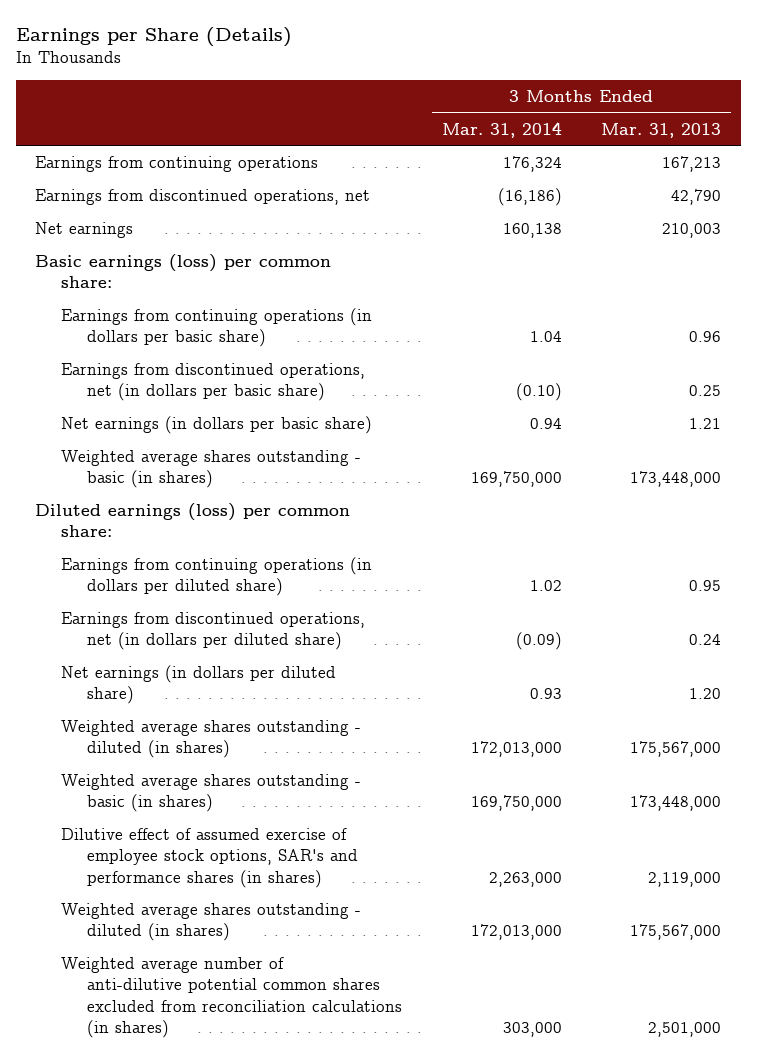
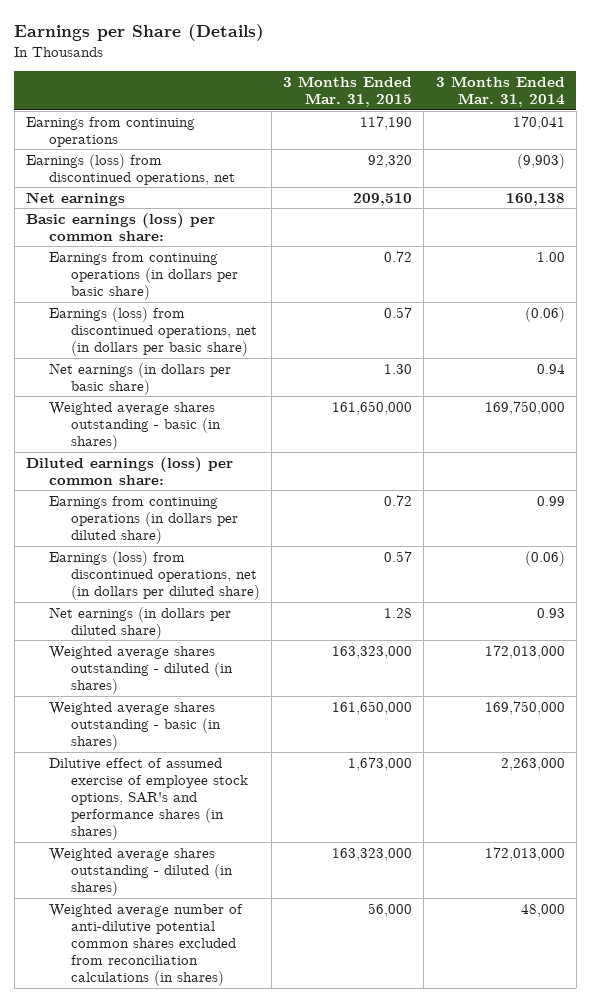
- | 3 Months Ended Mar. 31, 2014 | 3 Months Ended Mar. 31, 2013
+ | 3 Months Ended Mar. 31, 2015 | 3 Months Ended Mar. 31, 2014
- Earnings from continuing operations | 176,324 | 167,213
- Earnings from discontinued operations, net | (16,186) | 42,790
+ Earnings from continuing operations | 117,190 | 170,041
+ Earnings (loss) from discontinued operations, net | 92,320 | (9,903)
- Earnings from continuing operations (in dollars per basic share) | 1.04 | 0.96
- Earnings from discontinued operations, net (in dollars per basic share) | (0.10) | 0.25
+ Earnings from continuing operations (in dollars per basic share) | 0.72 | 1.00
+ Earnings (loss) from discontinued operations, net (in dollars per basic share) | 0.57 | (0.06)
- Earnings from continuing operations (in dollars per diluted share) | 1.02 | 0.95
- Earnings from discontinued operations, net (in dollars per diluted share) | (0.09) | 0.24
+ Earnings from continuing operations (in dollars per diluted share) | 0.72 | 0.99
+ Earnings (loss) from discontinued operations, net (in dollars per diluted share) | 0.57 | (0.06)
- Weighted average number of anti-dilutive potential common shares excluded from reconciliation calculations (in shares) | 303,000 | 2,501,000
+ Weighted average number of anti-dilutive potential common shares excluded from reconciliation calculations (in shares) | 56,000 | 48,000

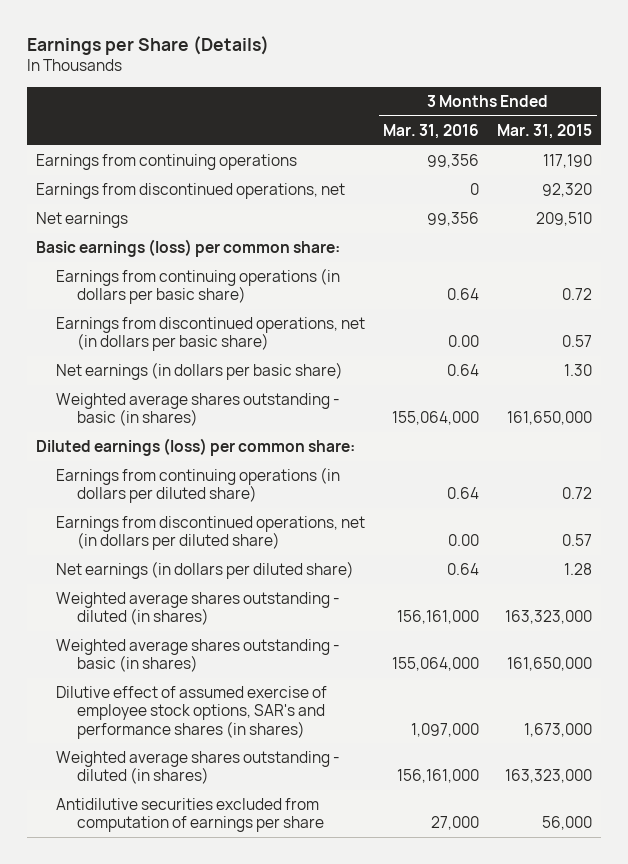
- | 3 Months Ended Mar. 31, 2015 | 3 Months Ended Mar. 31, 2014
+ | 3 Months Ended Mar. 31, 2016 | 3 Months Ended Mar. 31, 2015
- Earnings (loss) from discontinued operations, net | 92,320 | (9,903)
+ Earnings from discontinued operations, net | 0 | 92,320
- Earnings (loss) from discontinued operations, net (in dollars per basic share) | 0.57 | (0.06)
+ Earnings from discontinued operations, net (in dollars per basic share) | 0.00 | 0.57
- Earnings (loss) from discontinued operations, net (in dollars per diluted share) | 0.57 | (0.06)
+ Earnings from discontinued operations, net (in dollars per diluted share) | 0.00 | 0.57
- Weighted average number of anti-dilutive potential common shares excluded from reconciliation calculations (in shares) | 56,000 | 48,000
+ Antidilutive securities excluded from computation of earnings per share | 27,000 | 56,000

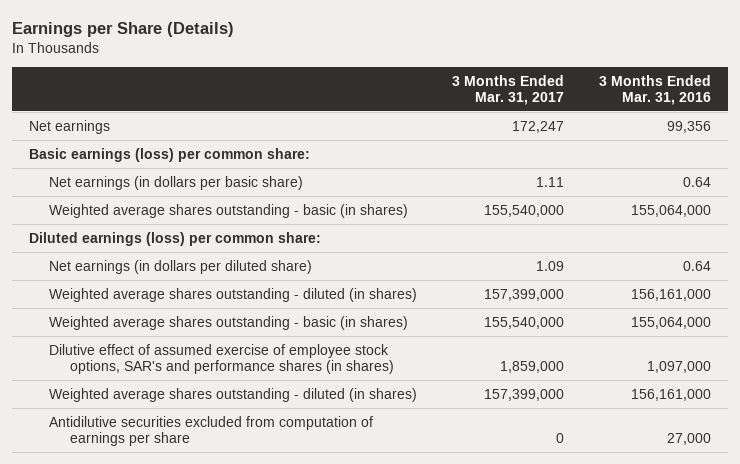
- | 3 Months Ended Mar. 31, 2016 | 3 Months Ended Mar. 31, 2015
+ | 3 Months Ended Mar. 31, 2017 | 3 Months Ended Mar. 31, 2016
- Earnings from continuing operations | 99,356 | 117,190
- Earnings from discontinued operations, net | 0 | 92,320
- Earnings from continuing operations (in dollars per basic share) | 0.64 | 0.72
- Earnings from discontinued operations, net (in dollars per basic share) | 0.00 | 0.57
- Earnings from continuing operations (in dollars per diluted share) | 0.64 | 0.72
- Earnings from discontinued operations, net (in dollars per diluted share) | 0.00 | 0.57

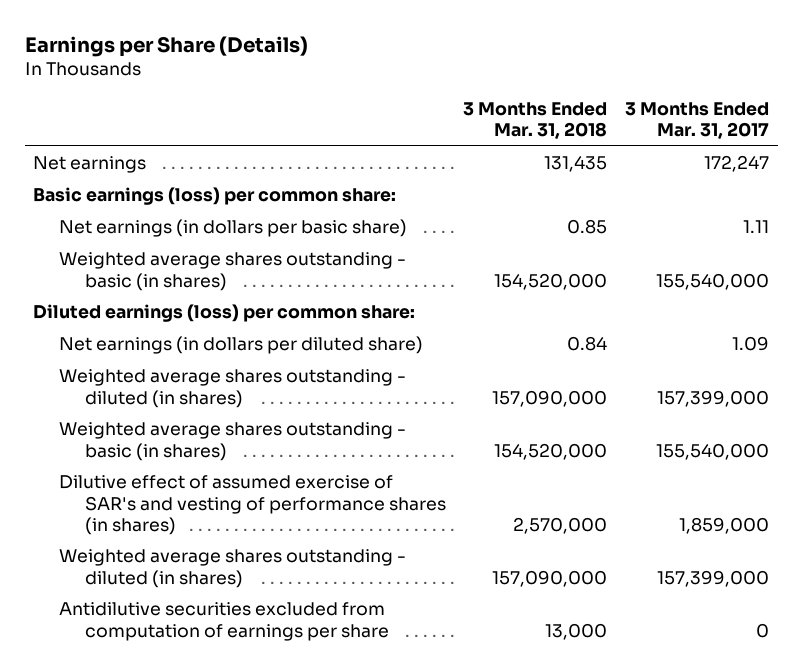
- | 3 Months Ended Mar. 31, 2017 | 3 Months Ended Mar. 31, 2016
+ | 3 Months Ended Mar. 31, 2018 | 3 Months Ended Mar. 31, 2017
- Dilutive effect of assumed exercise of employee stock options, SAR's and performance shares (in shares) | 1,859,000 | 1,097,000
+ Dilutive effect of assumed exercise of SAR's and vesting of performance shares (in shares) | 2,570,000 | 1,859,000

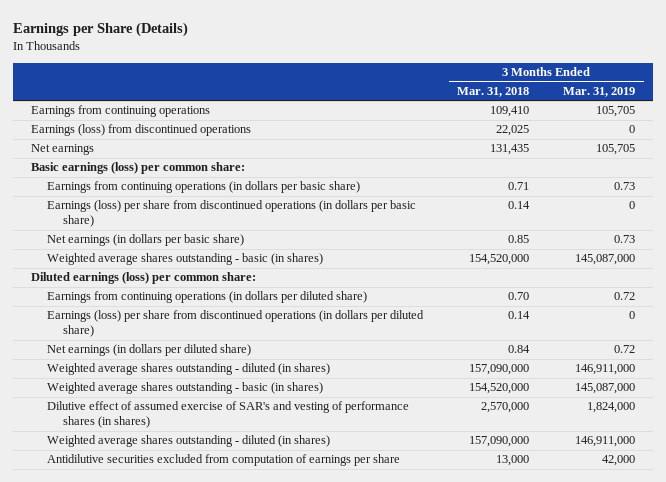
- | 3 Months Ended Mar. 31, 2018 | 3 Months Ended Mar. 31, 2017
+ | 3 Months Ended Mar. 31, 2018 | 3 Months Ended Mar. 31, 2019
+ Earnings from continuing operations | 109,410 | 105,705
+ Earnings (loss) from discontinued operations | 22,025 | 0
+ Earnings from continuing operations (in dollars per basic share) | 0.71 | 0.73
+ Earnings (loss) per share from discontinued operations (in dollars per basic share) | 0.14 | 0
+ Earnings from continuing operations (in dollars per diluted share) | 0.70 | 0.72
+ Earnings (loss) per share from discontinued operations (in dollars per diluted share) | 0.14 | 0

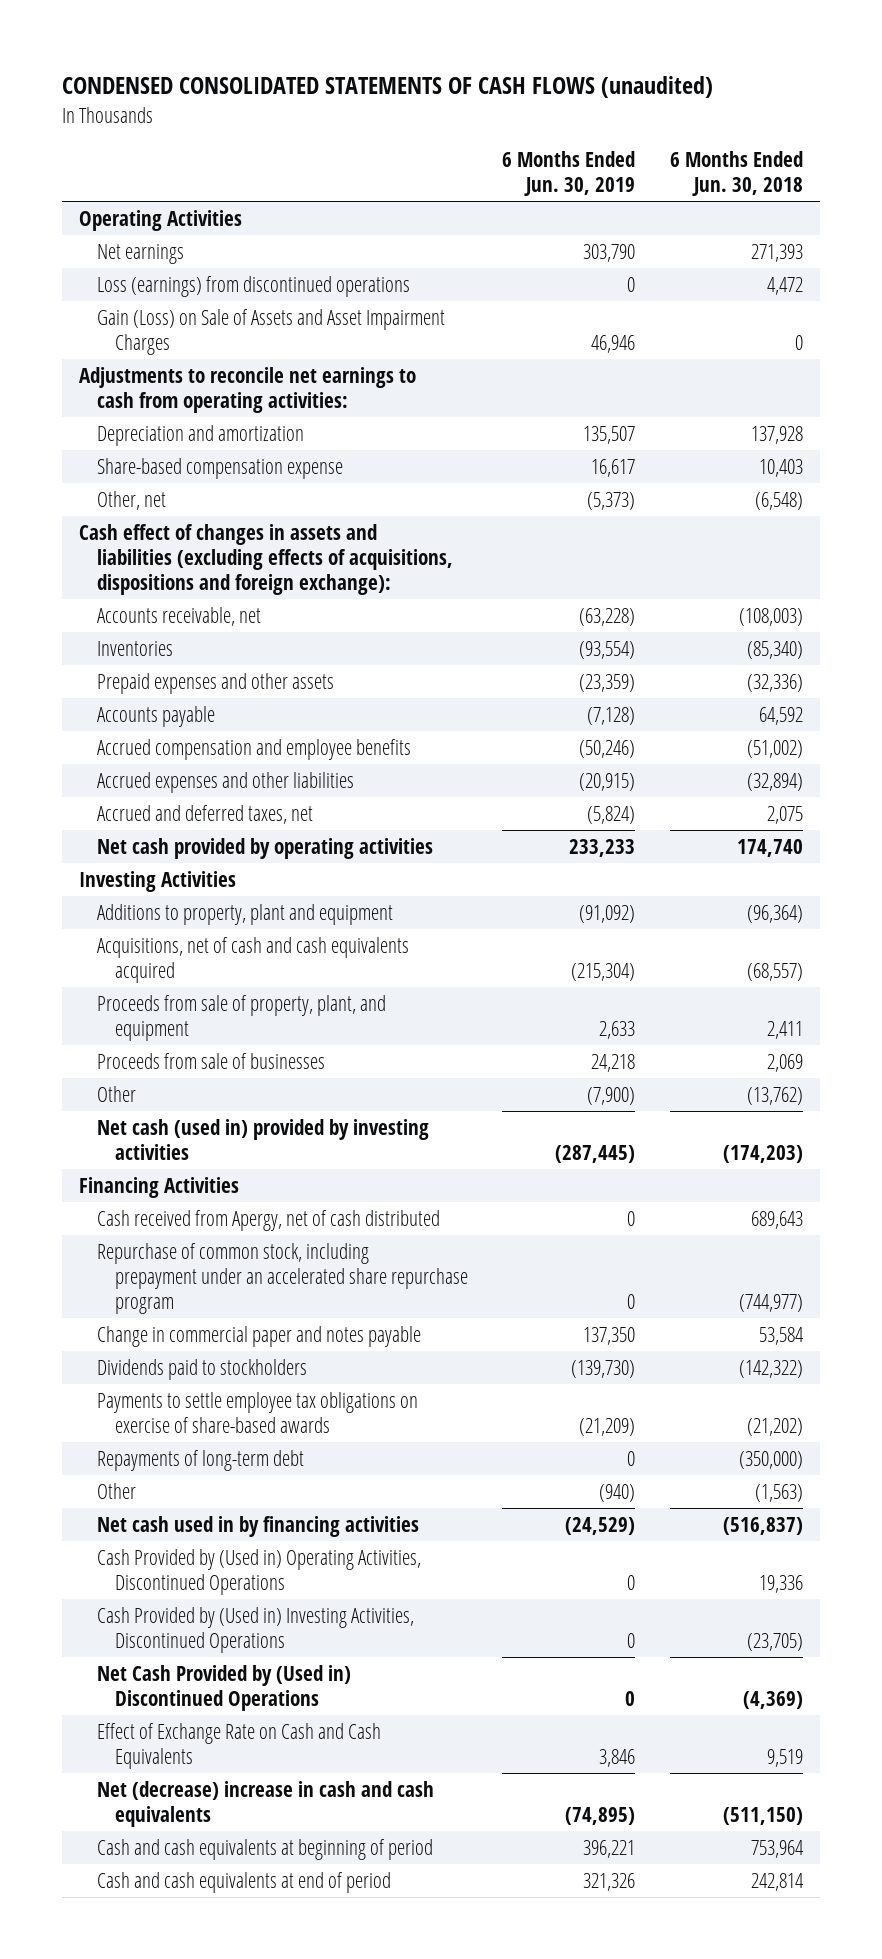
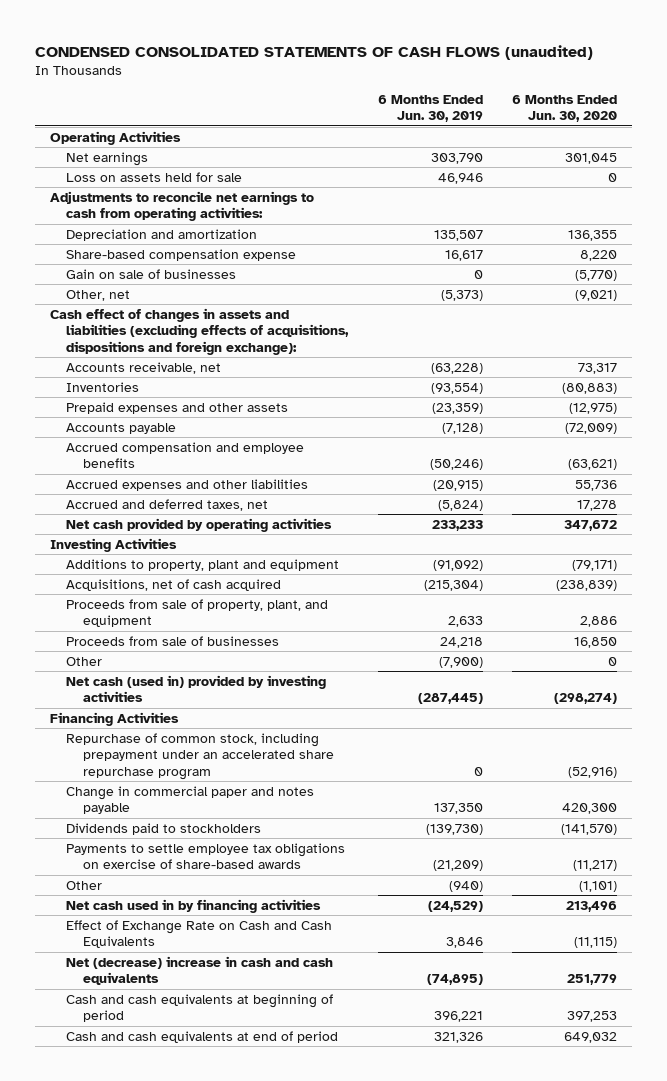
- | 6 Months Ended Jun. 30, 2019 | 6 Months Ended Jun. 30, 2018
+ | 6 Months Ended Jun. 30, 2019 | 6 Months Ended Jun. 30, 2020
- Loss (earnings) from discontinued operations | 0 | 4,472
- Gain (Loss) on Sale of Assets and Asset Impairment Charges | 46,946 | 0
+ Loss on assets held for sale | 46,946 | 0
+ Gain on sale of businesses | 0 | (5,770)
- Acquisitions, net of cash and cash equivalents acquired | (215,304) | (68,557)
+ Acquisitions, net of cash acquired | (215,304) | (238,839)
- Cash received from Apergy, net of cash distributed | 0 | 689,643
- Repayments of long-term debt | 0 | (350,000)
- Cash Provided by (Used in) Operating Activities, Discontinued Operations | 0 | 19,336
- Cash Provided by (Used in) Investing Activities, Discontinued Operations | 0 | (23,705)
- Net Cash Provided by (Used in) Discontinued Operations | 0 | (4,369)

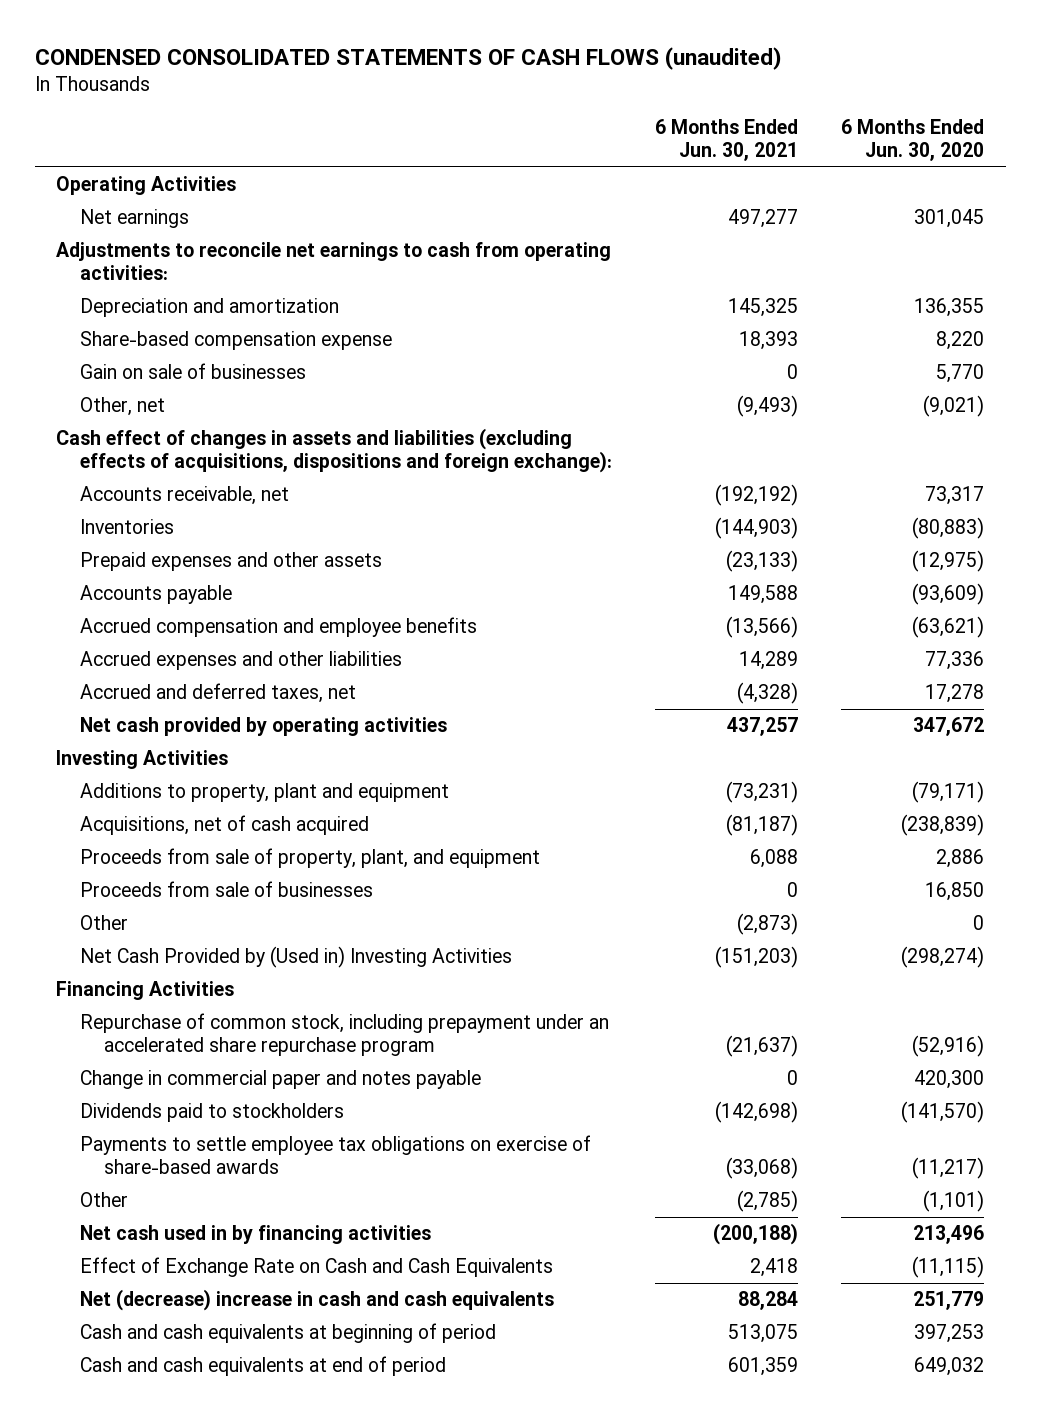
- | 6 Months Ended Jun. 30, 2019 | 6 Months Ended Jun. 30, 2020
+ | 6 Months Ended Jun. 30, 2021 | 6 Months Ended Jun. 30, 2020
- Loss on assets held for sale | 46,946 | 0
- Gain on sale of businesses | 0 | (5,770)
+ Gain on sale of businesses | 0 | 5,770
- Accounts payable | (7,128) | (72,009)
+ Accounts payable | 149,588 | (93,609)
- Accrued expenses and other liabilities | (20,915) | 55,736
+ Accrued expenses and other liabilities | 14,289 | 77,336
- Net cash (used in) provided by investing activities | (287,445) | (298,274)
+ Net Cash Provided by (Used in) Investing Activities | (151,203) | (298,274)

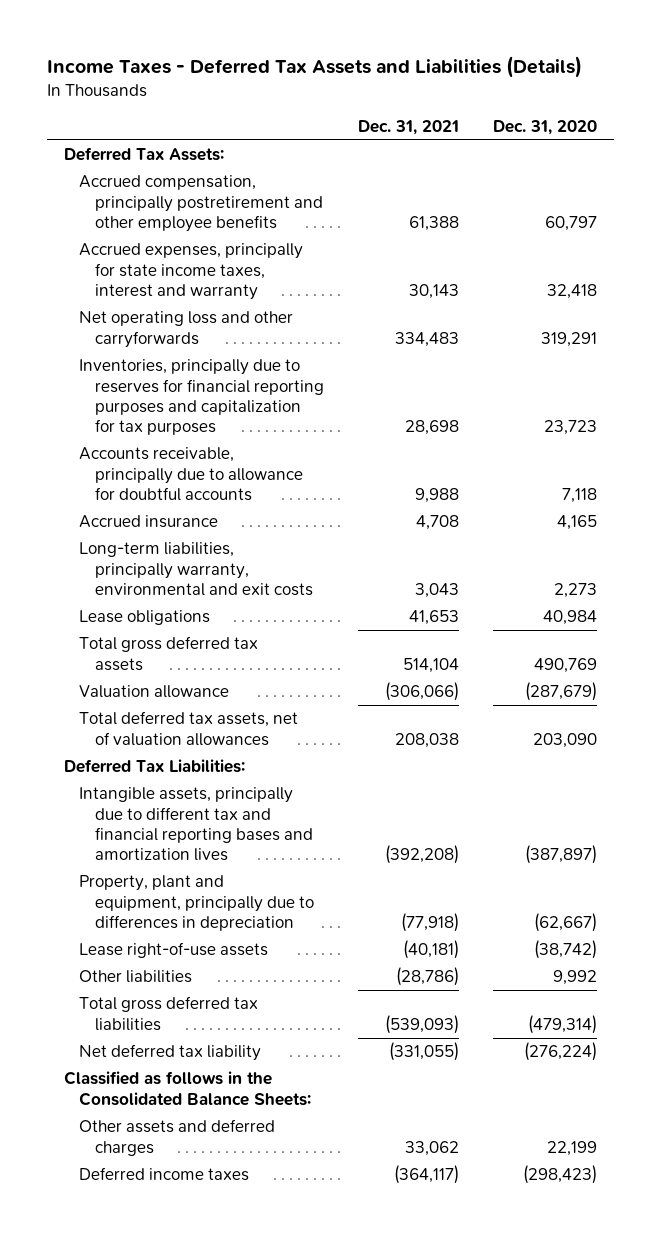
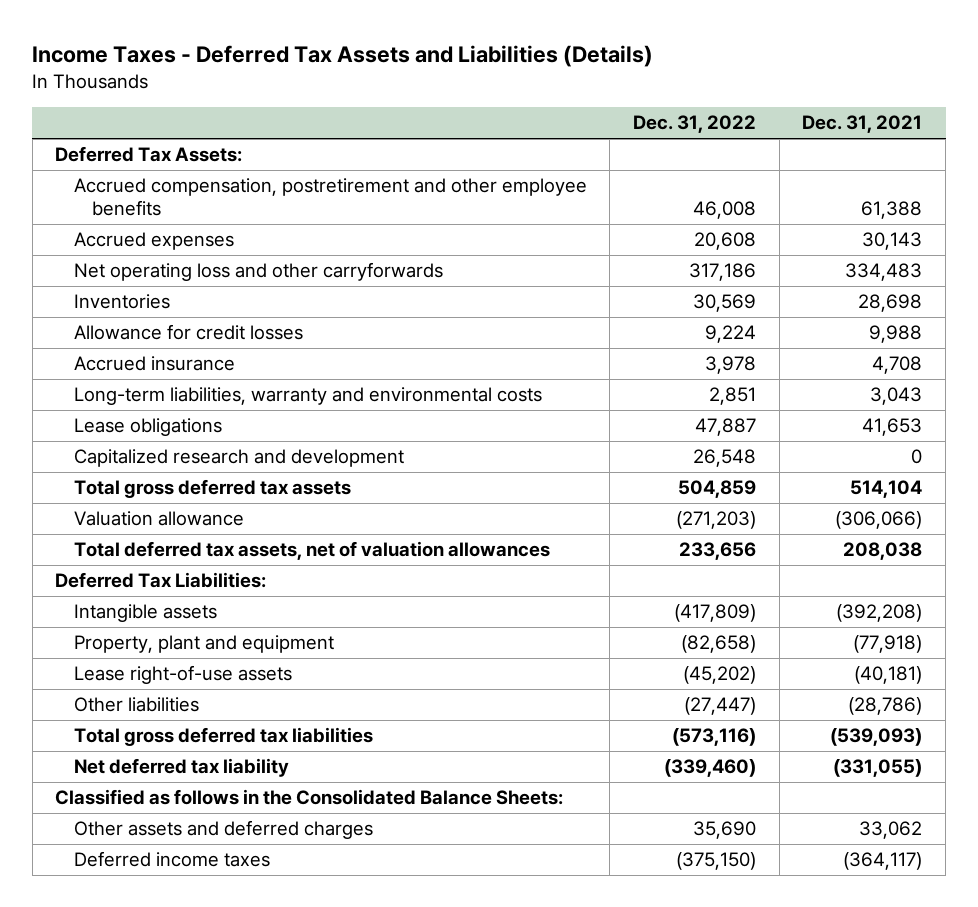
- | Dec. 31, 2021 | Dec. 31, 2020
+ | Dec. 31, 2022 | Dec. 31, 2021
- Accrued compensation, principally postretirement and other employee benefits | 61,388 | 60,797
- Accrued expenses, principally for state income taxes, interest and warranty | 30,143 | 32,418
+ Accrued compensation, postretirement and other employee benefits | 46,008 | 61,388
+ Accrued expenses | 20,608 | 30,143
- Inventories, principally due to reserves for financial reporting purposes and capitalization for tax purposes | 28,698 | 23,723
- Accounts receivable, principally due to allowance for doubtful accounts | 9,988 | 7,118
+ Inventories | 30,569 | 28,698
+ Allowance for credit losses | 9,224 | 9,988
- Long-term liabilities, principally warranty, environmental and exit costs | 3,043 | 2,273
+ Long-term liabilities, warranty and environmental costs | 2,851 | 3,043
+ Capitalized research and development | 26,548 | 0
- Intangible assets, principally due to different tax and financial reporting bases and amortization lives | (392,208) | (387,897)
- Property, plant and equipment, principally due to differences in depreciation | (77,918) | (62,667)
+ Intangible assets | (417,809) | (392,208)
+ Property, plant and equipment | (82,658) | (77,918)

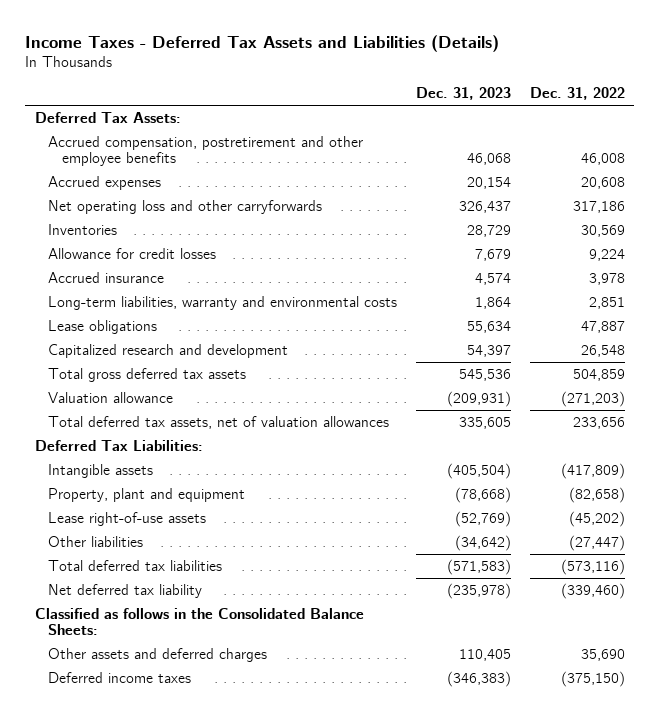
- | Dec. 31, 2022 | Dec. 31, 2021
+ | Dec. 31, 2023 | Dec. 31, 2022
- Total gross deferred tax liabilities | (573,116) | (539,093)
+ Total deferred tax liabilities | (571,583) | (573,116)

